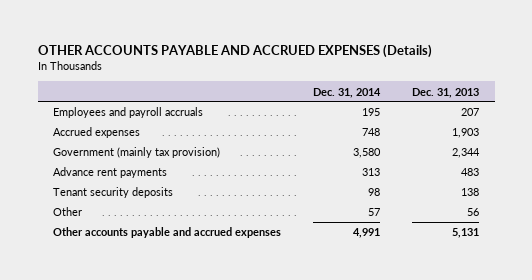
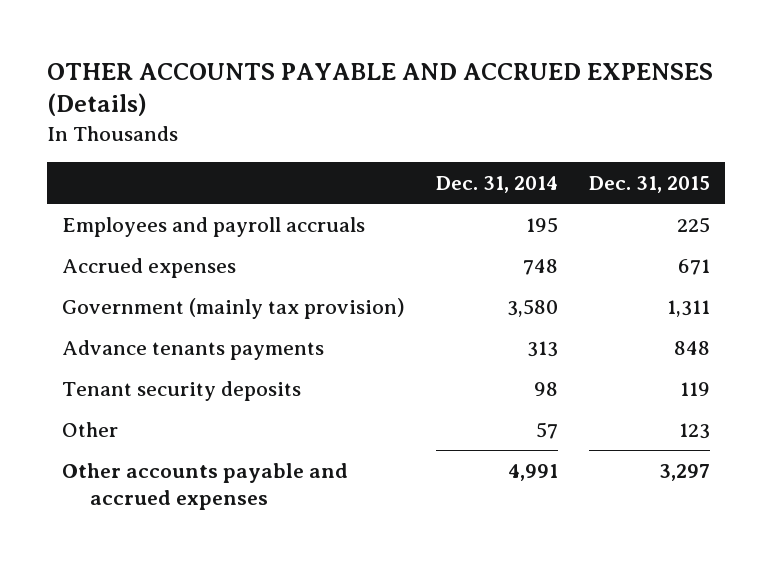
- | Dec. 31, 2014 | Dec. 31, 2013
+ | Dec. 31, 2014 | Dec. 31, 2015
- Advance rent payments | 313 | 483
+ Advance tenants payments | 313 | 848

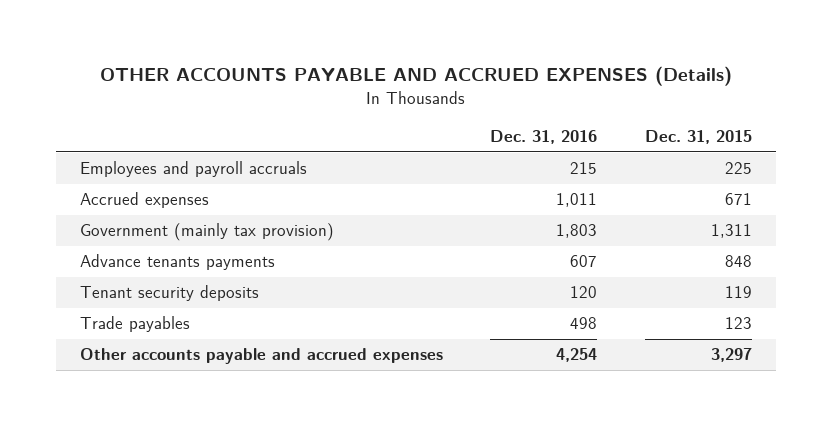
- | Dec. 31, 2014 | Dec. 31, 2015
+ | Dec. 31, 2016 | Dec. 31, 2015
- Other | 57 | 123
+ Trade payables | 498 | 123

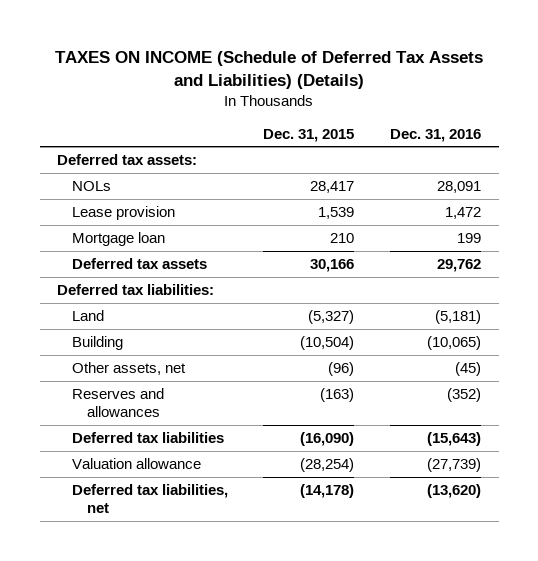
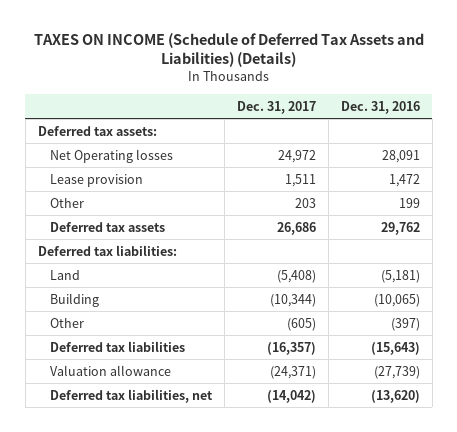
- | Dec. 31, 2015 | Dec. 31, 2016
+ | Dec. 31, 2017 | Dec. 31, 2016
- NOLs | 28,417 | 28,091
+ Net Operating losses | 24,972 | 28,091
- Mortgage loan | 210 | 199
+ Other | 203 | 199
- Other assets, net | (96) | (45)
- Reserves and allowances | (163) | (352)
+ Other | (605) | (397)

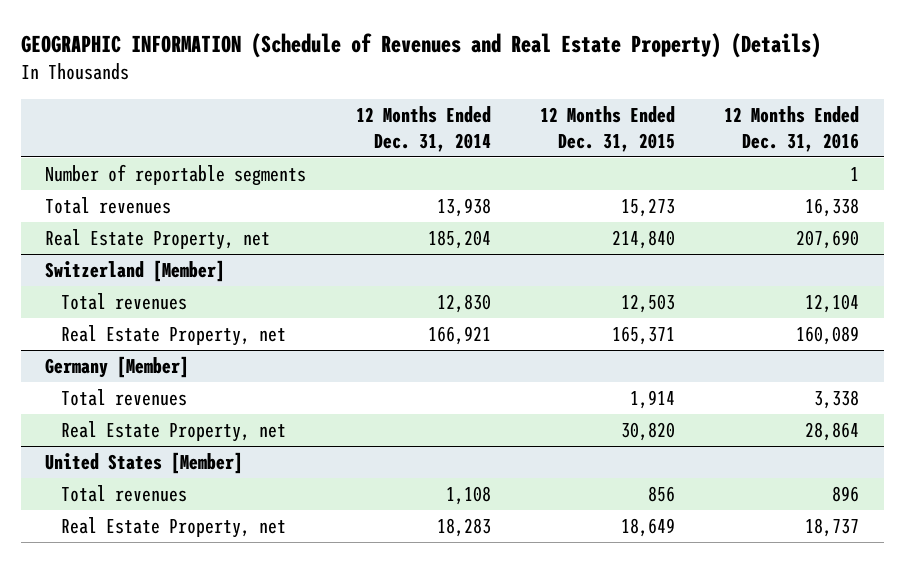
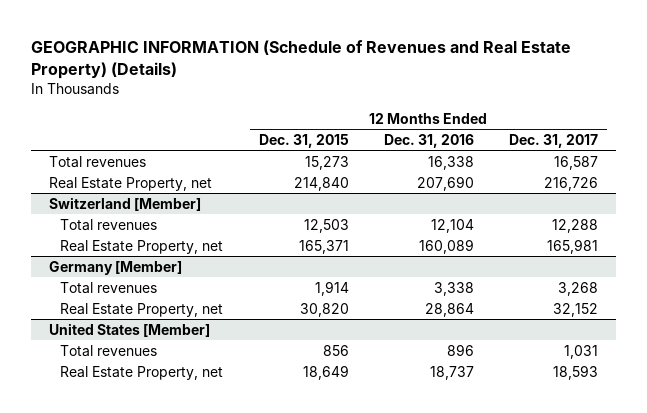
- | 12 Months Ended Dec. 31, 2014 | 12 Months Ended Dec. 31, 2015 | 12 Months Ended Dec. 31, 2016
+ | 12 Months Ended Dec. 31, 2015 | 12 Months Ended Dec. 31, 2016 | 12 Months Ended Dec. 31, 2017
- Number of reportable segments | | | 1

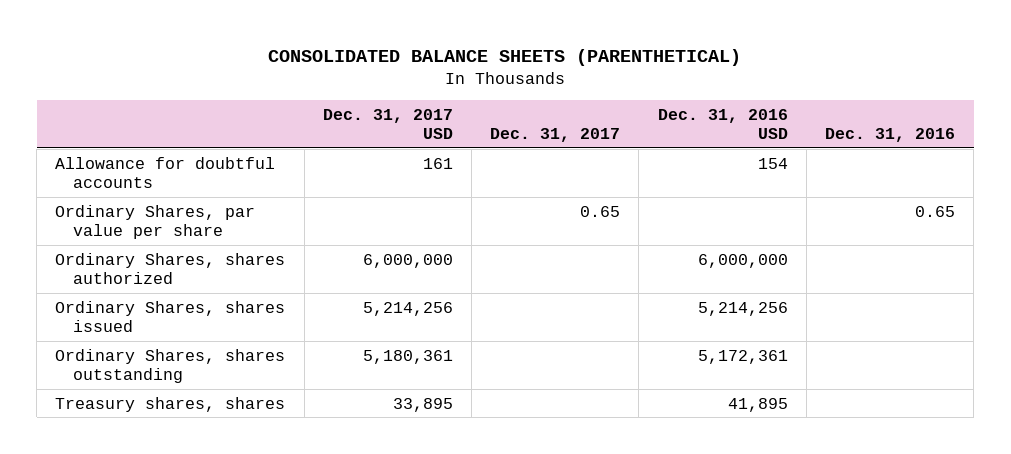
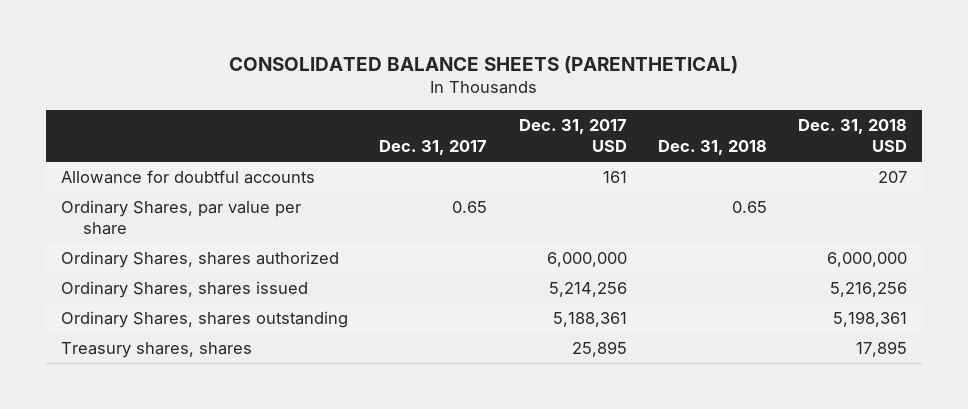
- | Dec. 31, 2017 USD | Dec. 31, 2017 | Dec. 31, 2016 USD | Dec. 31, 2016
+ | Dec. 31, 2017 | Dec. 31, 2017 USD | Dec. 31, 2018 | Dec. 31, 2018 USD
- Ordinary Shares, shares outstanding | 5,180,361 | | 5,172,361 |
- Treasury shares, shares | 33,895 | | 41,895 |
+ Ordinary Shares, shares outstanding | | 5,188,361 | | 5,198,361
+ Treasury shares, shares | | 25,895 | | 17,895

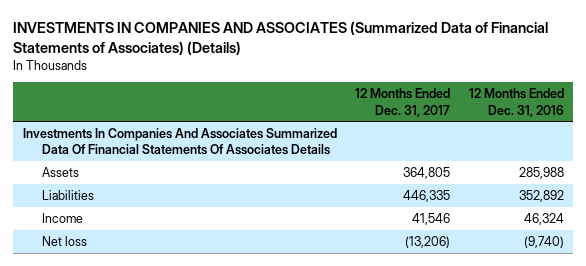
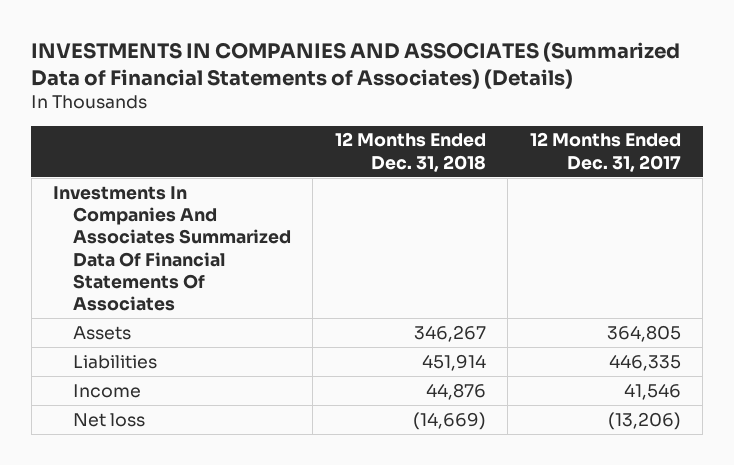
- | 12 Months Ended Dec. 31, 2017 | 12 Months Ended Dec. 31, 2016
+ | 12 Months Ended Dec. 31, 2018 | 12 Months Ended Dec. 31, 2017
- Investments In Companies And Associates Summarized Data Of Financial Statements Of Associates Details
+ Investments In Companies And Associates Summarized Data Of Financial Statements Of Associates

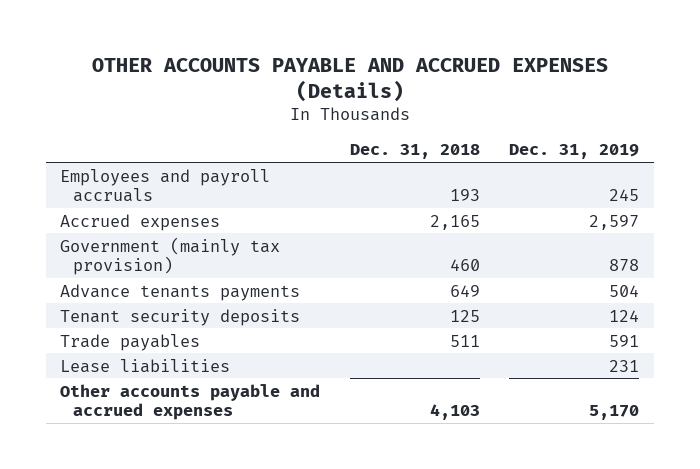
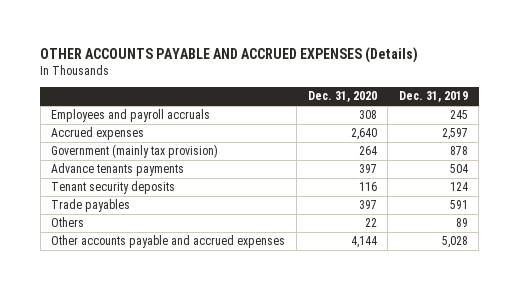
- | Dec. 31, 2018 | Dec. 31, 2019
+ | Dec. 31, 2020 | Dec. 31, 2019
- Lease liabilities | | 231
- Other accounts payable and accrued expenses | 4,103 | 5,170
+ Others | 22 | 89
+ Other accounts payable and accrued expenses | 4,144 | 5,028

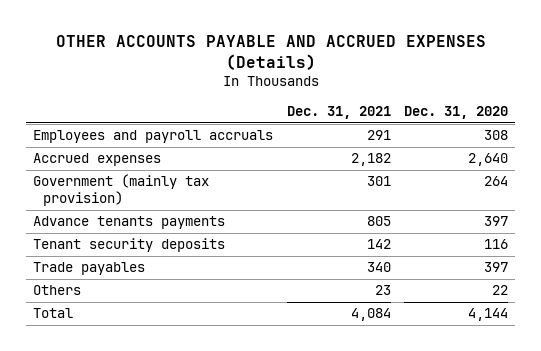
- | Dec. 31, 2020 | Dec. 31, 2019
+ | Dec. 31, 2021 | Dec. 31, 2020
- Other accounts payable and accrued expenses | 4,144 | 5,028
+ Total | 4,084 | 4,144

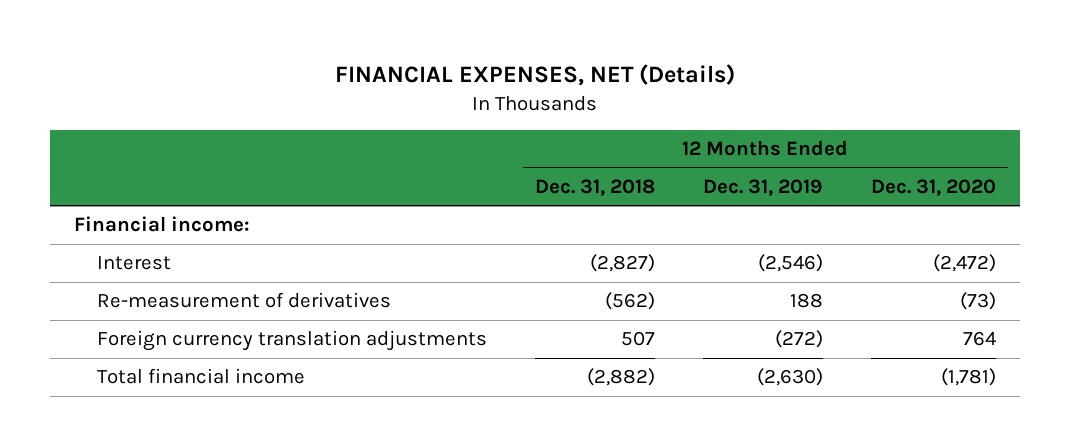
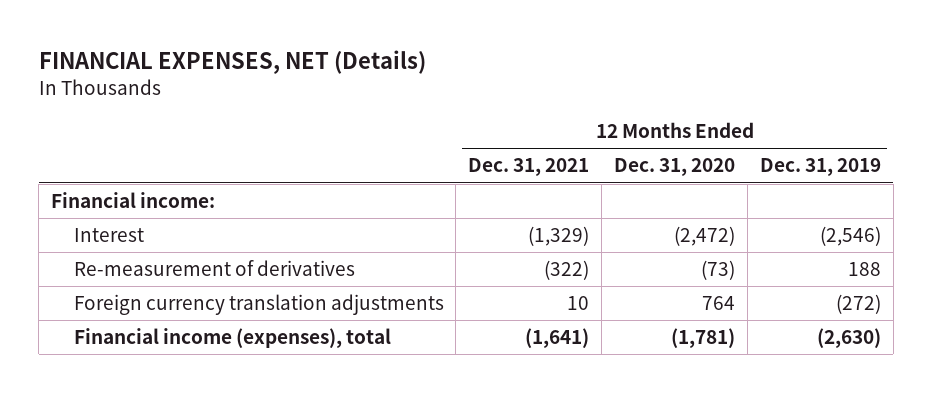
- | 12 Months Ended Dec. 31, 2018 | 12 Months Ended Dec. 31, 2019 | 12 Months Ended Dec. 31, 2020
+ | 12 Months Ended Dec. 31, 2021 | 12 Months Ended Dec. 31, 2020 | 12 Months Ended Dec. 31, 2019
- Total financial income | (2,882) | (2,630) | (1,781)
+ Financial income (expenses), total | (1,641) | (1,781) | (2,630)

